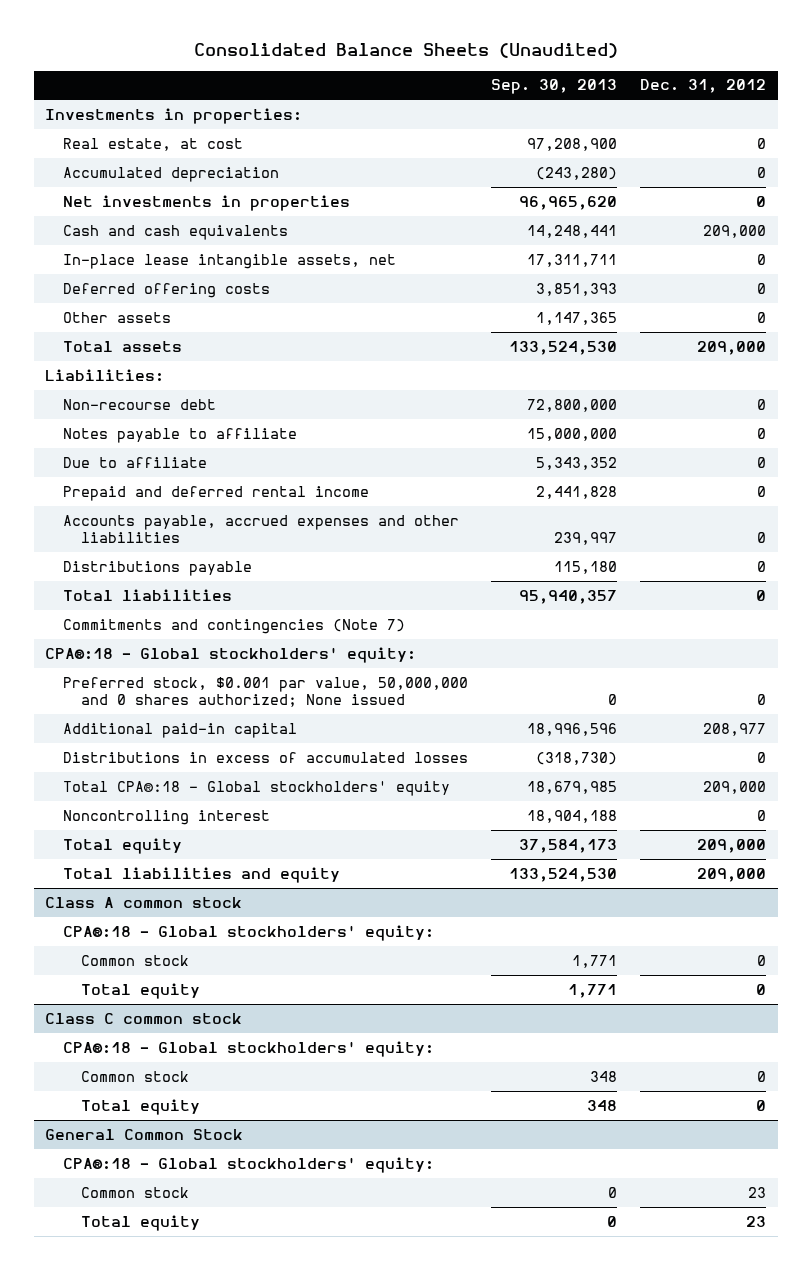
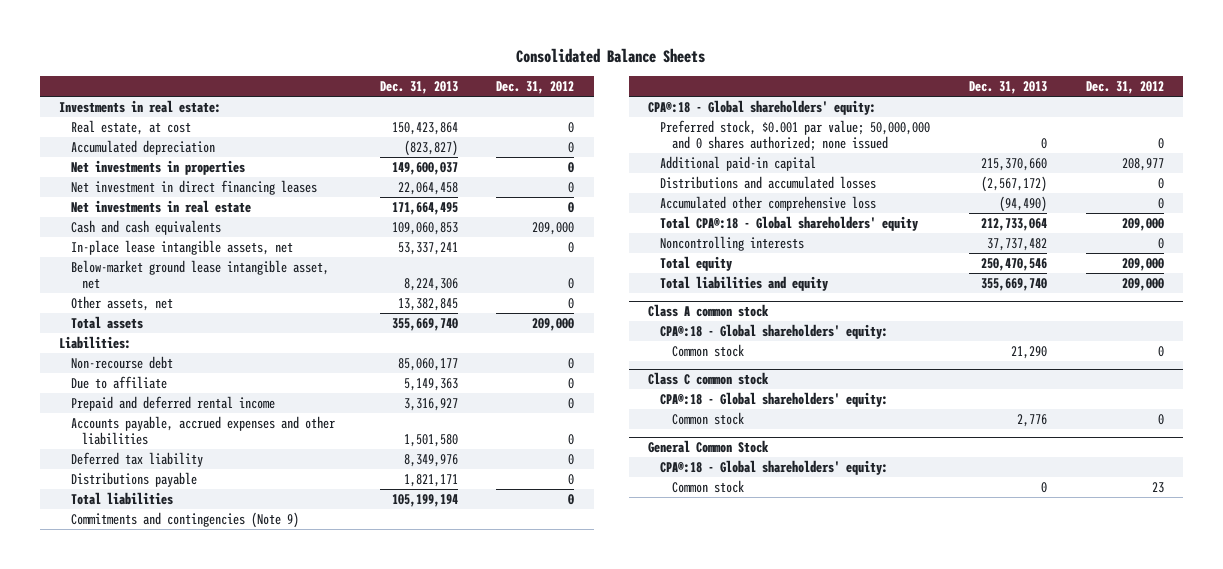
- Consolidated Balance Sheets (Unaudited)
+ Consolidated Balance Sheets
- | Sep. 30, 2013 | Dec. 31, 2012
+ | Dec. 31, 2013 | Dec. 31, 2012
- Investments in properties:
+ Investments in real estate:
+ Net investment in direct financing leases | 22,064,458 | 0
+ Net investments in real estate | 171,664,495 | 0
- Deferred offering costs | 3,851,393 | 0
- Other assets | 1,147,365 | 0
+ Below-market ground lease intangible asset, net | 8,224,306 | 0
+ Other assets, net | 13,382,845 | 0
- Notes payable to affiliate | 15,000,000 | 0
+ Deferred tax liability | 8,349,976 | 0
- Commitments and contingencies (Note 7)
- CPA®:18 - Global stockholders' equity:
- Preferred stock, $0.001 par value, 50,000,000 and 0 shares authorized; None issued | 0 | 0
+ Commitments and contingencies (Note 9)
+ CPA®:18 - Global shareholders' equity:
+ Preferred stock, $0.001 par value; 50,000,000 and 0 shares authorized; none issued | 0 | 0
- Distributions in excess of accumulated losses | (318,730) | 0
- Total CPA®:18 - Global stockholders' equity | 18,679,985 | 209,000
- Noncontrolling interest | 18,904,188 | 0
+ Distributions and accumulated losses | (2,567,172) | 0
+ Accumulated other comprehensive loss | (94,490) | 0
+ Total CPA®:18 - Global shareholders' equity | 212,733,064 | 209,000
+ Noncontrolling interests | 37,737,482 | 0
@ Class A common stock
- CPA®:18 - Global stockholders' equity:
+ CPA®:18 - Global shareholders' equity:
- Total equity | 1,771 | 0
@ Class C common stock
- CPA®:18 - Global stockholders' equity:
+ CPA®:18 - Global shareholders' equity:
- Total equity | 348 | 0
@ General Common Stock
- CPA®:18 - Global stockholders' equity:
+ CPA®:18 - Global shareholders' equity:
- Total equity | 0 | 23

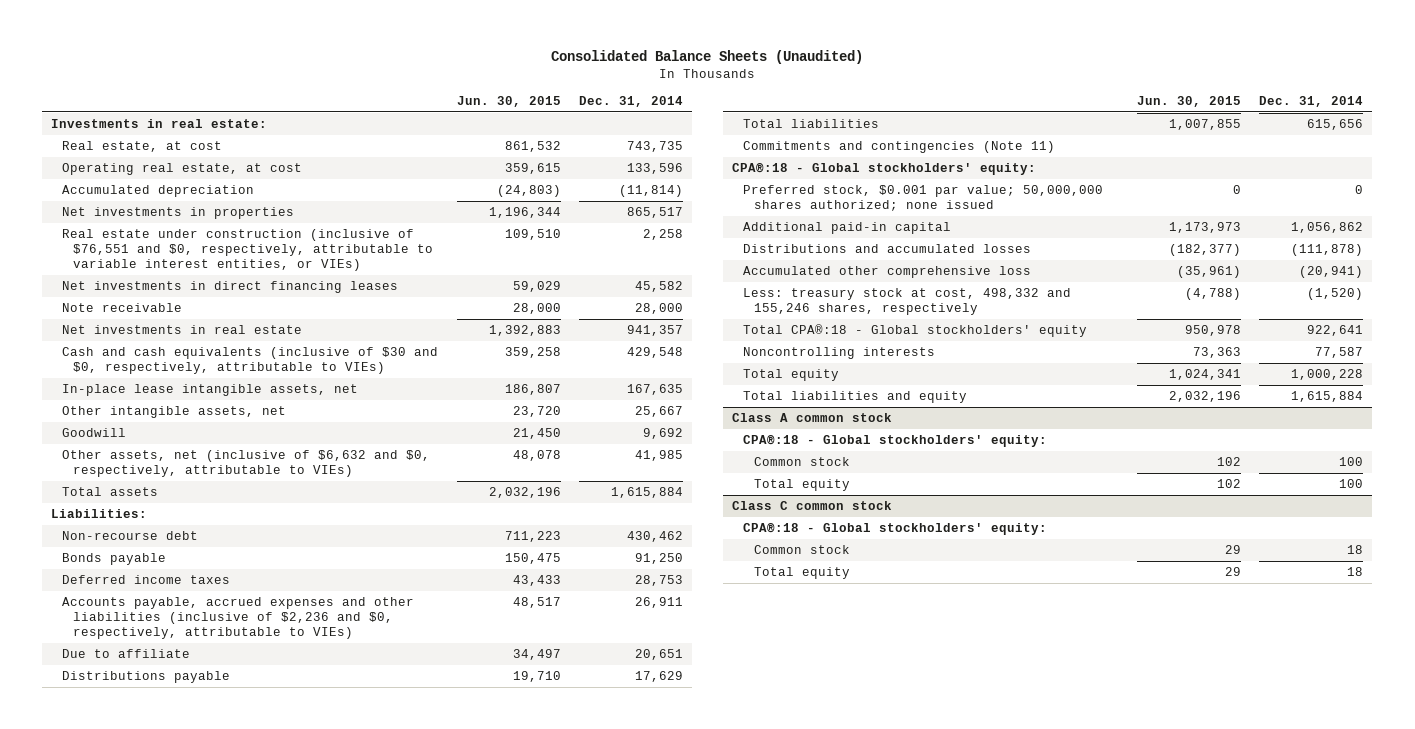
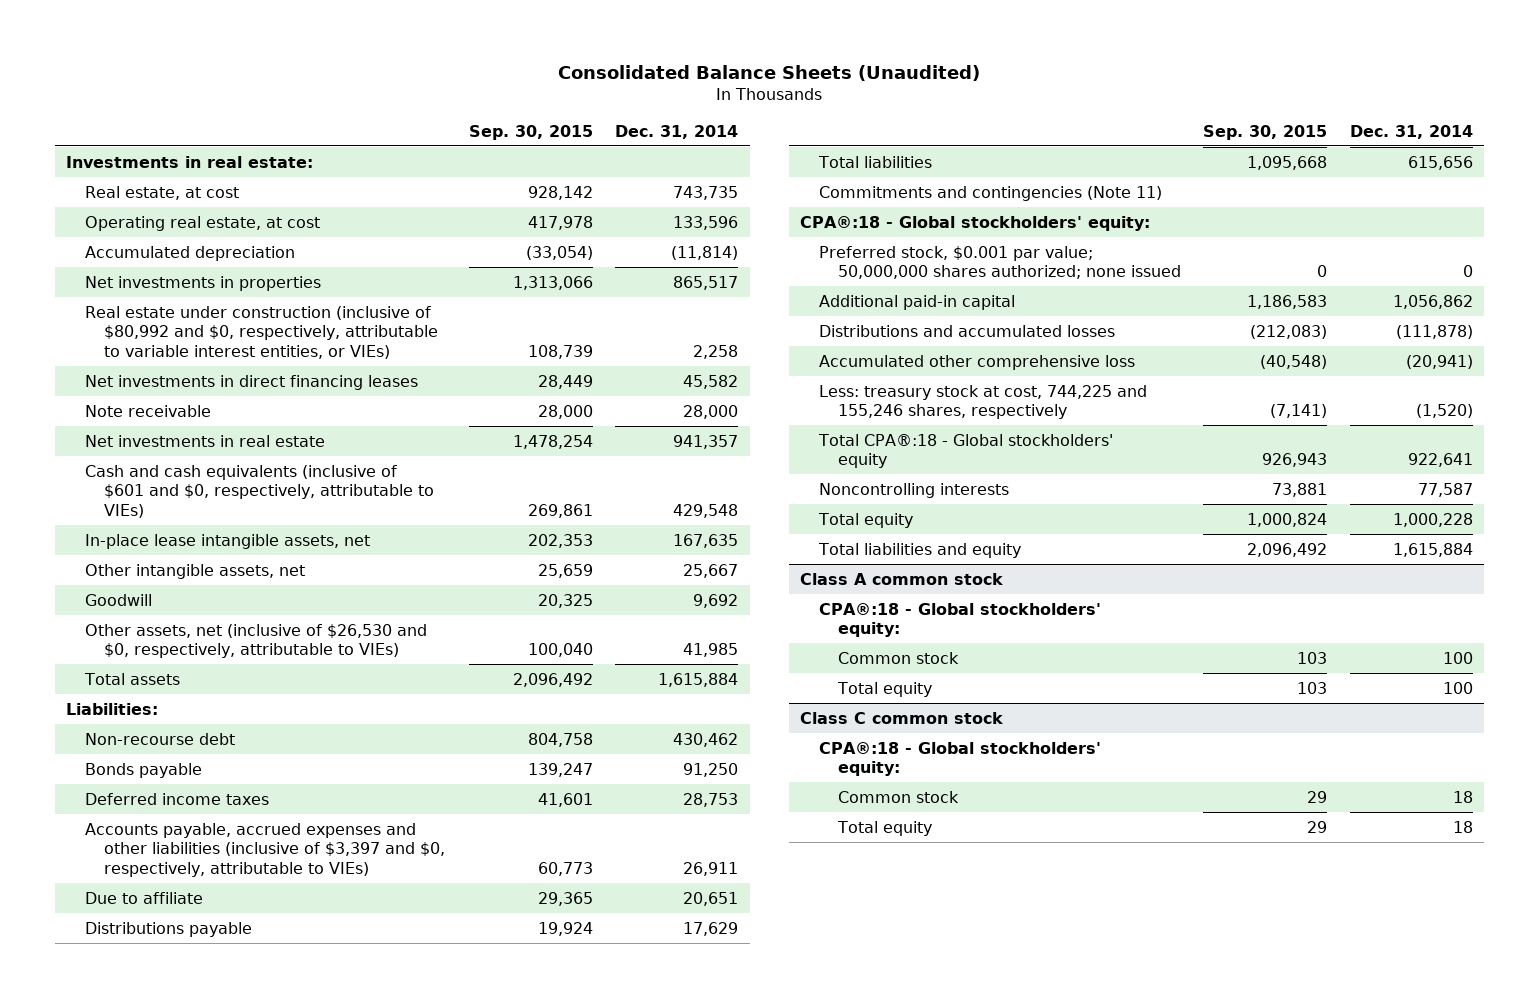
- | Jun. 30, 2015 | Dec. 31, 2014
+ | Sep. 30, 2015 | Dec. 31, 2014
- Real estate under construction (inclusive of $76,551 and $0, respectively, attributable to variable interest entities, or VIEs) | 109,510 | 2,258
+ Real estate under construction (inclusive of $80,992 and $0, respectively, attributable to variable interest entities, or VIEs) | 108,739 | 2,258
- Cash and cash equivalents (inclusive of $30 and $0, respectively, attributable to VIEs) | 359,258 | 429,548
+ Cash and cash equivalents (inclusive of $601 and $0, respectively, attributable to VIEs) | 269,861 | 429,548
- Other assets, net (inclusive of $6,632 and $0, respectively, attributable to VIEs) | 48,078 | 41,985
+ Other assets, net (inclusive of $26,530 and $0, respectively, attributable to VIEs) | 100,040 | 41,985
- Accounts payable, accrued expenses and other liabilities (inclusive of $2,236 and $0, respectively, attributable to VIEs) | 48,517 | 26,911
+ Accounts payable, accrued expenses and other liabilities (inclusive of $3,397 and $0, respectively, attributable to VIEs) | 60,773 | 26,911
- Less: treasury stock at cost, 498,332 and 155,246 shares, respectively | (4,788) | (1,520)
+ Less: treasury stock at cost, 744,225 and 155,246 shares, respectively | (7,141) | (1,520)

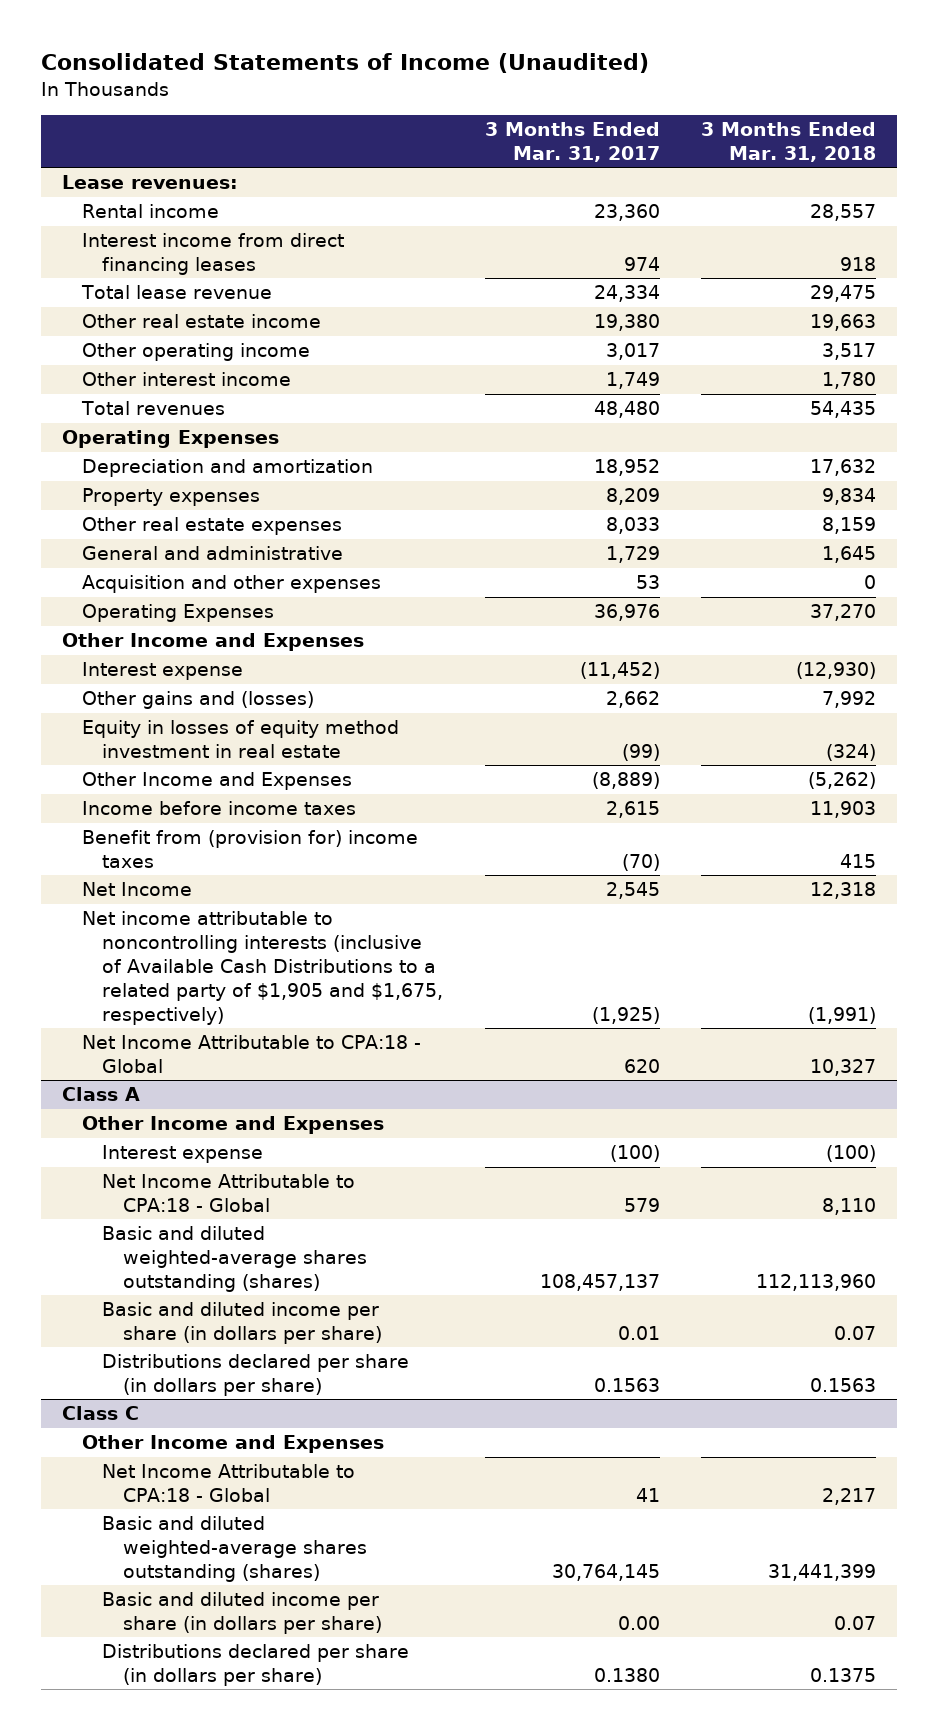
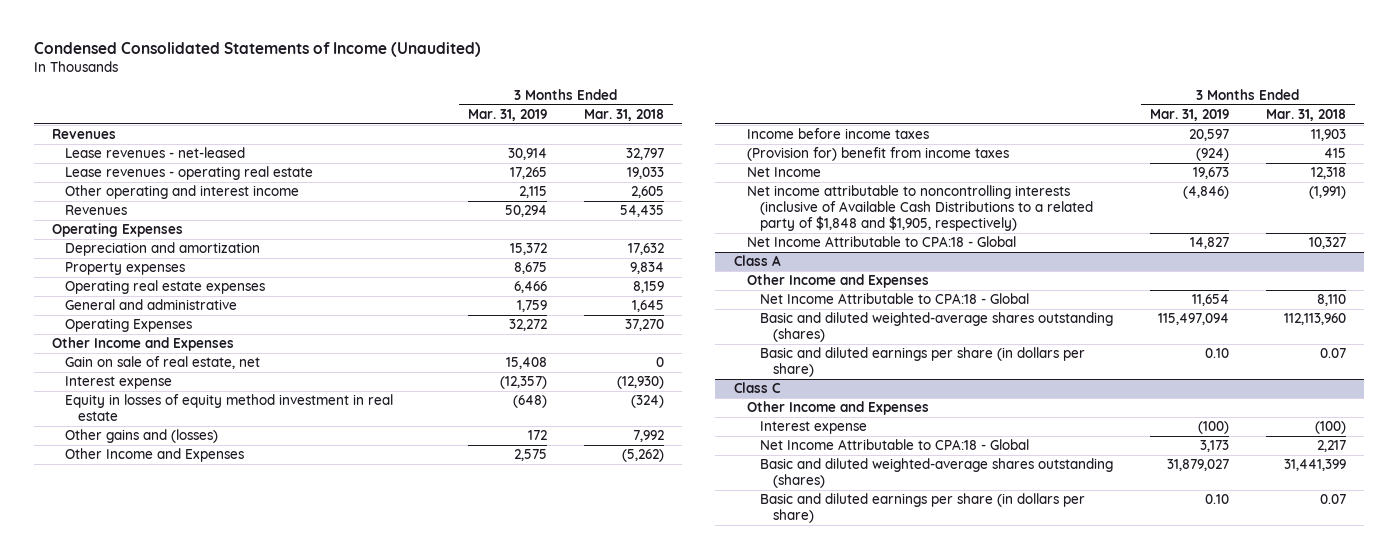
- Consolidated Statements of Income (Unaudited)
+ Condensed Consolidated Statements of Income (Unaudited)
- | 3 Months Ended Mar. 31, 2017 | 3 Months Ended Mar. 31, 2018
+ | 3 Months Ended Mar. 31, 2019 | 3 Months Ended Mar. 31, 2018
- Lease revenues:
- Rental income | 23,360 | 28,557
- Interest income from direct financing leases | 974 | 918
- Total lease revenue | 24,334 | 29,475
- Other real estate income | 19,380 | 19,663
- Other operating income | 3,017 | 3,517
- Other interest income | 1,749 | 1,780
- Total revenues | 48,480 | 54,435
+ Revenues
+ Lease revenues - net-leased | 30,914 | 32,797
+ Lease revenues - operating real estate | 17,265 | 19,033
+ Other operating and interest income | 2,115 | 2,605
+ Revenues | 50,294 | 54,435
- Other real estate expenses | 8,033 | 8,159
+ Operating real estate expenses | 6,466 | 8,159
- Acquisition and other expenses | 53 | 0
+ Gain on sale of real estate, net | 15,408 | 0
moved down: Other gains and (losses) | 172 | 7,992
- Benefit from (provision for) income taxes | (70) | 415
+ (Provision for) benefit from income taxes | (924) | 415
- Net income attributable to noncontrolling interests (inclusive of Available Cash Distributions to a related party of $1,905 and $1,675, respectively) | (1,925) | (1,991)
+ Net income attributable to noncontrolling interests (inclusive of Available Cash Distributions to a related party of $1,848 and $1,905, respectively) | (4,846) | (1,991)
@ Class A
- Interest expense | (100) | (100)
- Basic and diluted income per share (in dollars per share) | 0.01 | 0.07
- Distributions declared per share (in dollars per share) | 0.1563 | 0.1563
+ Basic and diluted earnings per share (in dollars per share) | 0.10 | 0.07
@ Class C
+ Interest expense | (100) | (100)
- Basic and diluted income per share (in dollars per share) | 0.00 | 0.07
- Distributions declared per share (in dollars per share) | 0.1380 | 0.1375
+ Basic and diluted earnings per share (in dollars per share) | 0.10 | 0.07

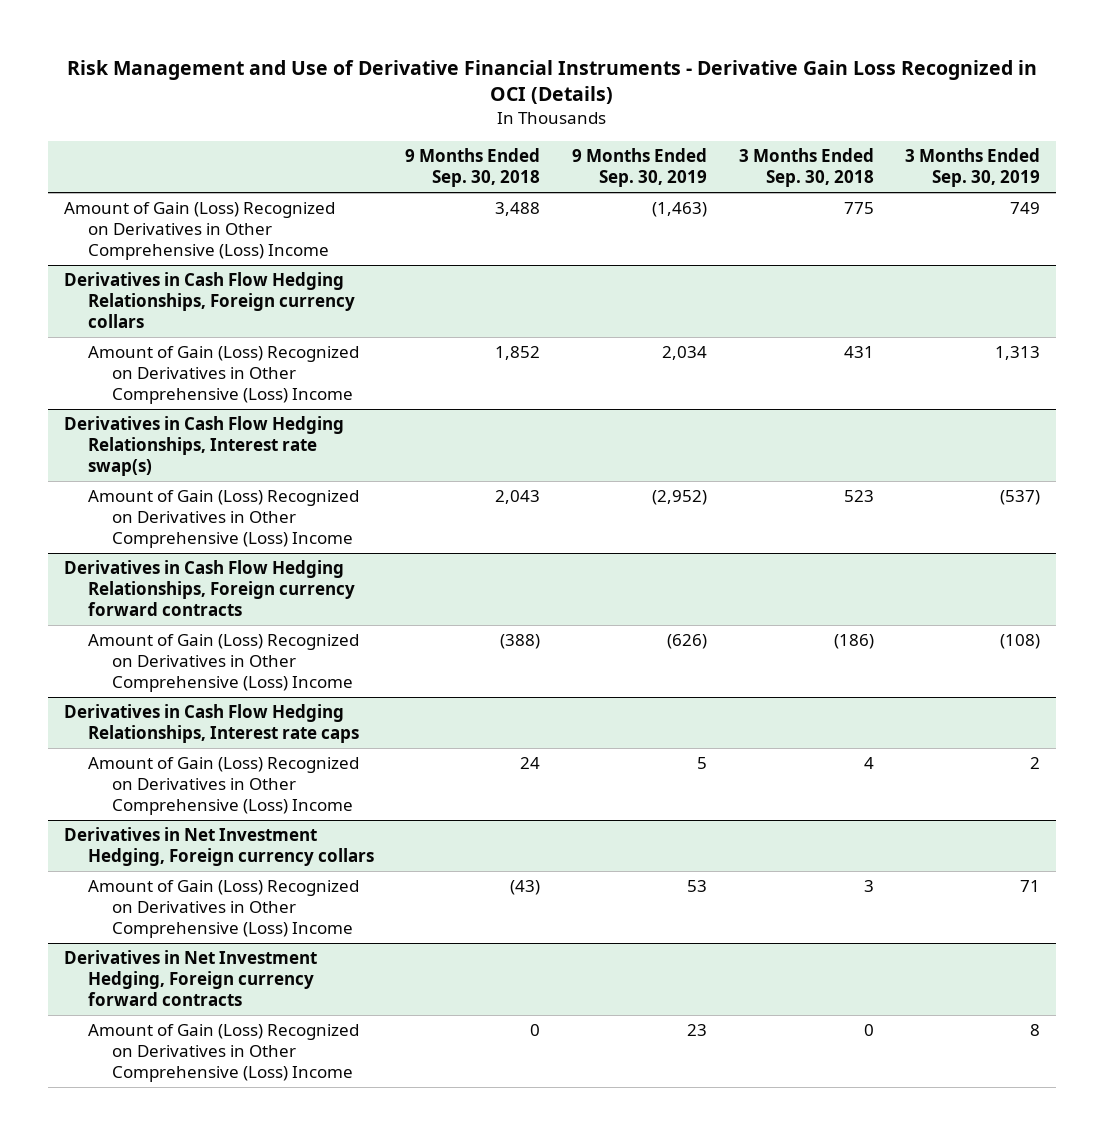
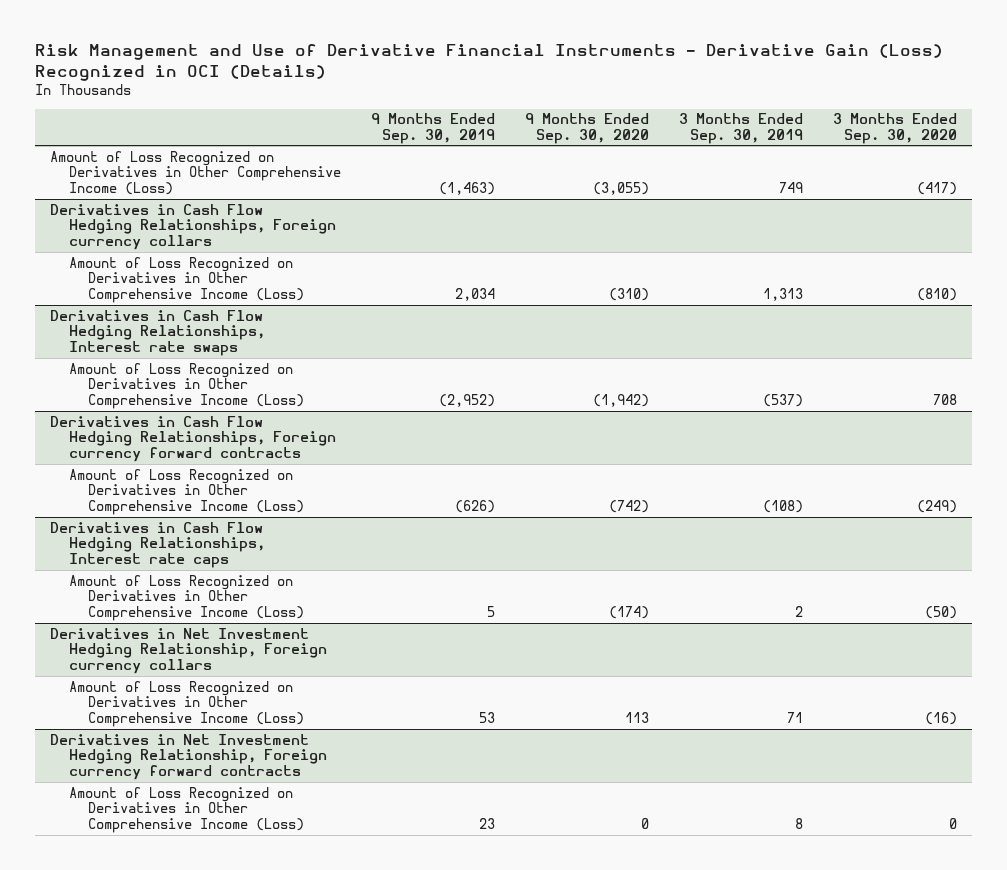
- Risk Management and Use of Derivative Financial Instruments - Derivative Gain Loss Recognized in OCI (Details)
+ Risk Management and Use of Derivative Financial Instruments - Derivative Gain (Loss) Recognized in OCI (Details)
- | 9 Months Ended Sep. 30, 2018 | 9 Months Ended Sep. 30, 2019 | 3 Months Ended Sep. 30, 2018 | 3 Months Ended Sep. 30, 2019
+ | 9 Months Ended Sep. 30, 2019 | 9 Months Ended Sep. 30, 2020 | 3 Months Ended Sep. 30, 2019 | 3 Months Ended Sep. 30, 2020
- Amount of Gain (Loss) Recognized on Derivatives in Other Comprehensive (Loss) Income | 3,488 | (1,463) | 775 | 749
+ Amount of Loss Recognized on Derivatives in Other Comprehensive Income (Loss) | (1,463) | (3,055) | 749 | (417)
@ Derivatives in Cash Flow Hedging Relationships, Foreign currency collars
- Amount of Gain (Loss) Recognized on Derivatives in Other Comprehensive (Loss) Income | 1,852 | 2,034 | 431 | 1,313
- Derivatives in Cash Flow Hedging Relationships, Interest rate swap(s)
- Amount of Gain (Loss) Recognized on Derivatives in Other Comprehensive (Loss) Income | 2,043 | (2,952) | 523 | (537)
@ Derivatives in Cash Flow Hedging Relationships, Foreign currency collars
+ Amount of Loss Recognized on Derivatives in Other Comprehensive Income (Loss) | 2,034 | (310) | 1,313 | (810)
+ Derivatives in Cash Flow Hedging Relationships, Interest rate swaps
+ Amount of Loss Recognized on Derivatives in Other Comprehensive Income (Loss) | (2,952) | (1,942) | (537) | 708
@ Derivatives in Cash Flow Hedging Relationships, Foreign currency forward contracts
- Amount of Gain (Loss) Recognized on Derivatives in Other Comprehensive (Loss) Income | (388) | (626) | (186) | (108)
+ Amount of Loss Recognized on Derivatives in Other Comprehensive Income (Loss) | (626) | (742) | (108) | (249)
@ Derivatives in Cash Flow Hedging Relationships, Interest rate caps
- Amount of Gain (Loss) Recognized on Derivatives in Other Comprehensive (Loss) Income | 24 | 5 | 4 | 2
- Derivatives in Net Investment Hedging, Foreign currency collars
- Amount of Gain (Loss) Recognized on Derivatives in Other Comprehensive (Loss) Income | (43) | 53 | 3 | 71
- Derivatives in Net Investment Hedging, Foreign currency forward contracts
- Amount of Gain (Loss) Recognized on Derivatives in Other Comprehensive (Loss) Income | 0 | 23 | 0 | 8
@ Derivatives in Cash Flow Hedging Relationships, Interest rate caps
+ Amount of Loss Recognized on Derivatives in Other Comprehensive Income (Loss) | 5 | (174) | 2 | (50)
+ Derivatives in Net Investment Hedging Relationship, Foreign currency collars
+ Amount of Loss Recognized on Derivatives in Other Comprehensive Income (Loss) | 53 | 113 | 71 | (16)
+ Derivatives in Net Investment Hedging Relationship, Foreign currency forward contracts
+ Amount of Loss Recognized on Derivatives in Other Comprehensive Income (Loss) | 23 | 0 | 8 | 0

